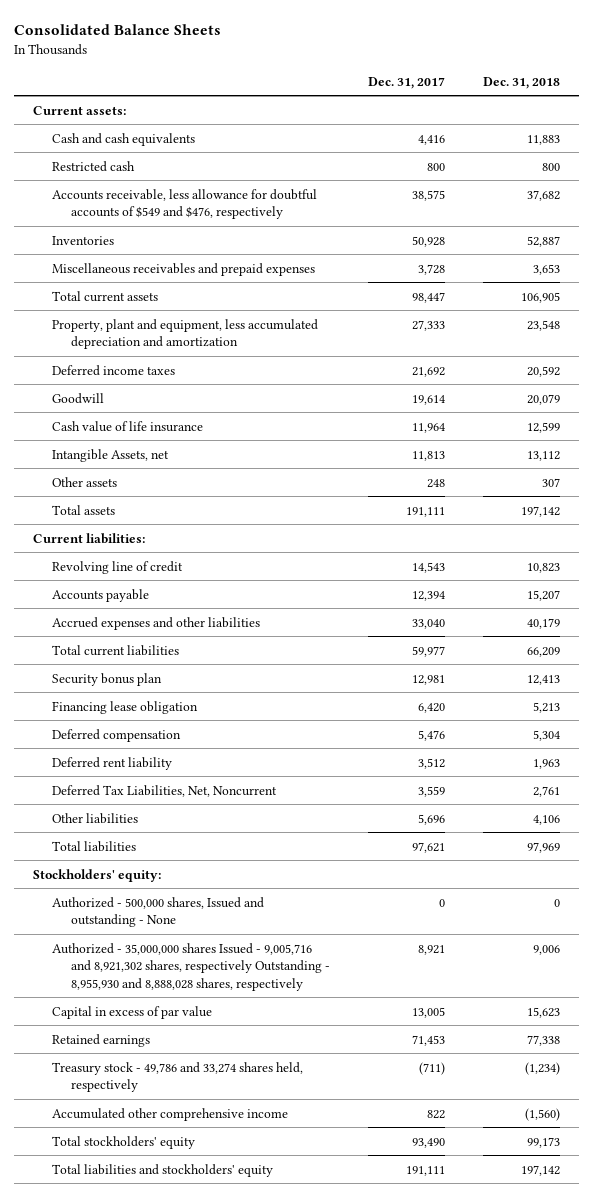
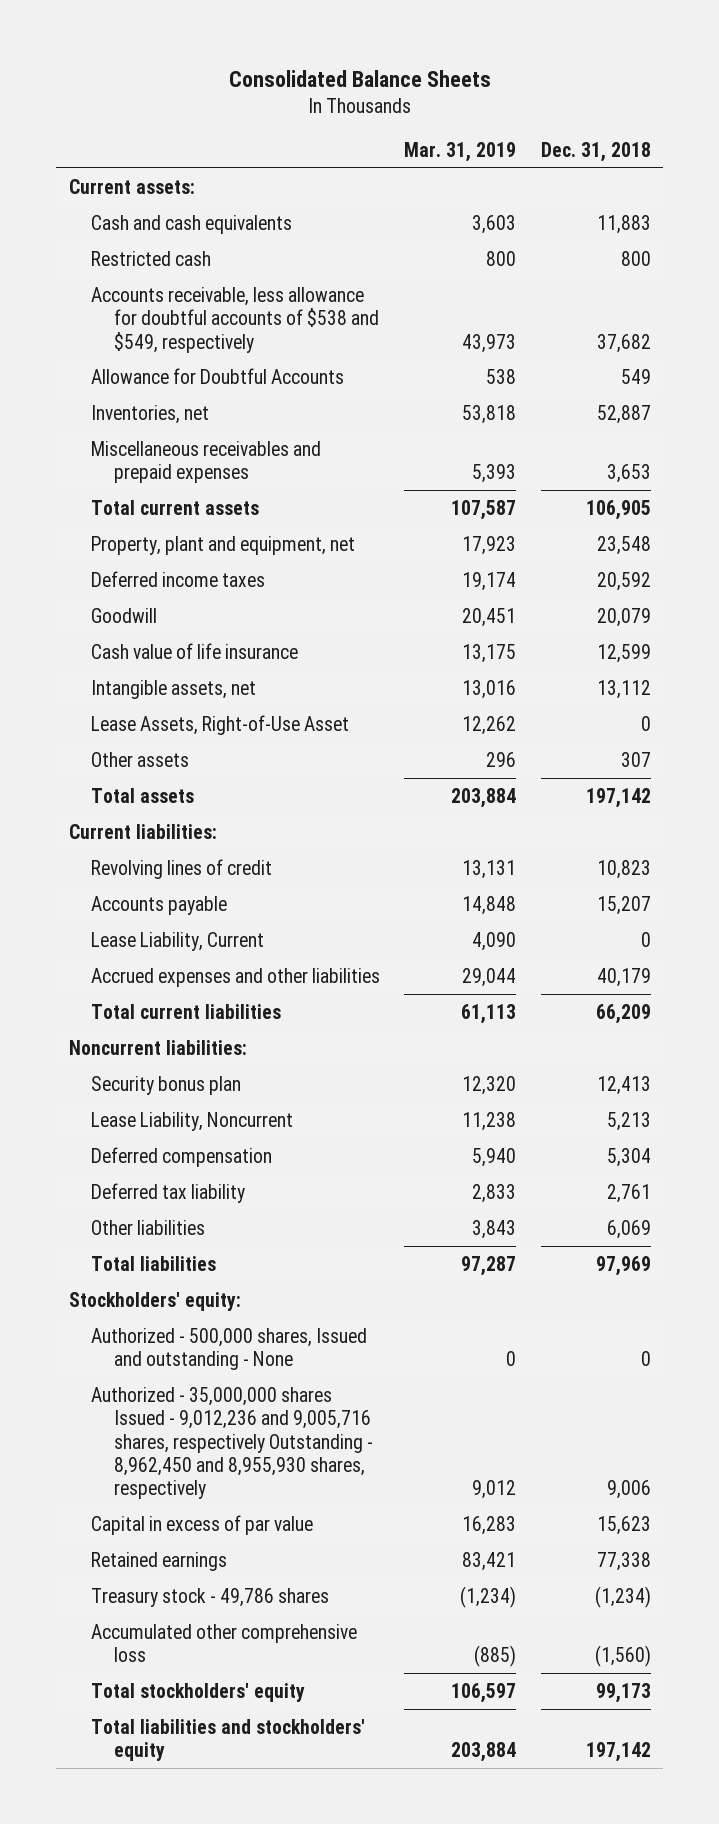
- | Dec. 31, 2017 | Dec. 31, 2018
+ | Mar. 31, 2019 | Dec. 31, 2018
- Accounts receivable, less allowance for doubtful accounts of $549 and $476, respectively | 38,575 | 37,682
- Inventories | 50,928 | 52,887
+ Accounts receivable, less allowance for doubtful accounts of $538 and $549, respectively | 43,973 | 37,682
+ Allowance for Doubtful Accounts | 538 | 549
+ Inventories, net | 53,818 | 52,887
- Property, plant and equipment, less accumulated depreciation and amortization | 27,333 | 23,548
+ Property, plant and equipment, net | 17,923 | 23,548
- Intangible Assets, net | 11,813 | 13,112
+ Intangible assets, net | 13,016 | 13,112
+ Lease Assets, Right-of-Use Asset | 12,262 | 0
- Revolving line of credit | 14,543 | 10,823
+ Revolving lines of credit | 13,131 | 10,823
+ Lease Liability, Current | 4,090 | 0
+ Noncurrent liabilities:
- Financing lease obligation | 6,420 | 5,213
+ Lease Liability, Noncurrent | 11,238 | 5,213
- Deferred rent liability | 3,512 | 1,963
- Deferred Tax Liabilities, Net, Noncurrent | 3,559 | 2,761
- Other liabilities | 5,696 | 4,106
+ Deferred tax liability | 2,833 | 2,761
+ Other liabilities | 3,843 | 6,069
- Authorized - 35,000,000 shares Issued - 9,005,716 and 8,921,302 shares, respectively Outstanding - 8,955,930 and 8,888,028 shares, respectively | 8,921 | 9,006
+ Authorized - 35,000,000 shares Issued - 9,012,236 and 9,005,716 shares, respectively Outstanding - 8,962,450 and 8,955,930 shares, respectively | 9,012 | 9,006
- Treasury stock - 49,786 and 33,274 shares held, respectively | (711) | (1,234)
- Accumulated other comprehensive income | 822 | (1,560)
+ Treasury stock - 49,786 shares | (1,234) | (1,234)
+ Accumulated other comprehensive loss | (885) | (1,560)

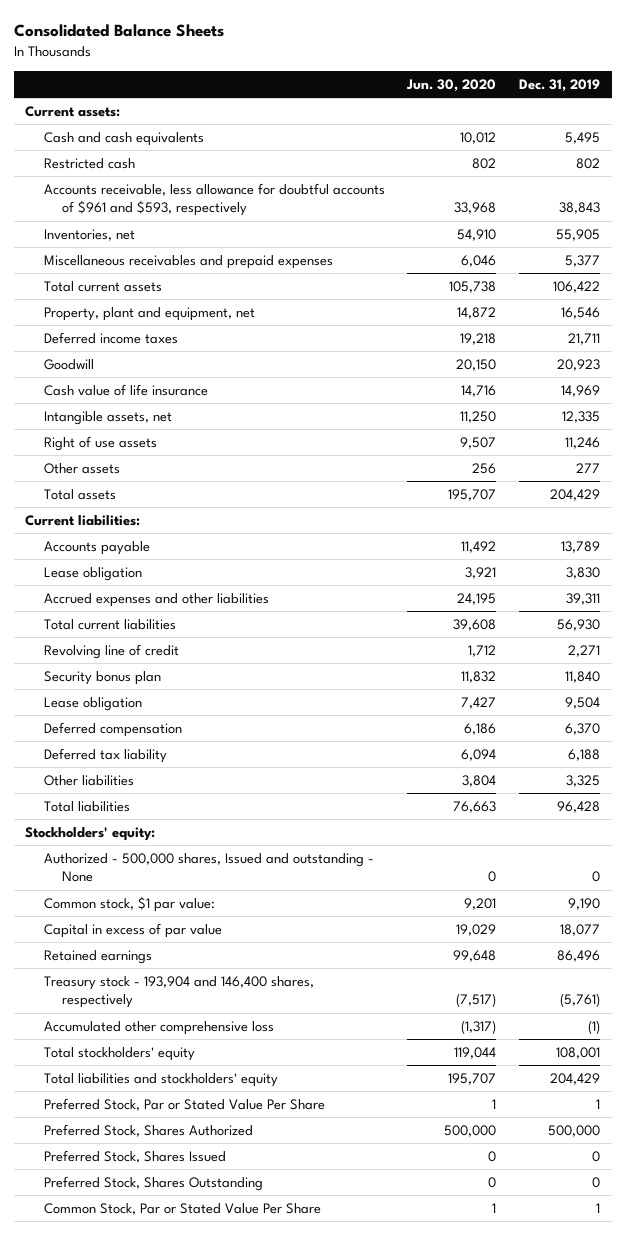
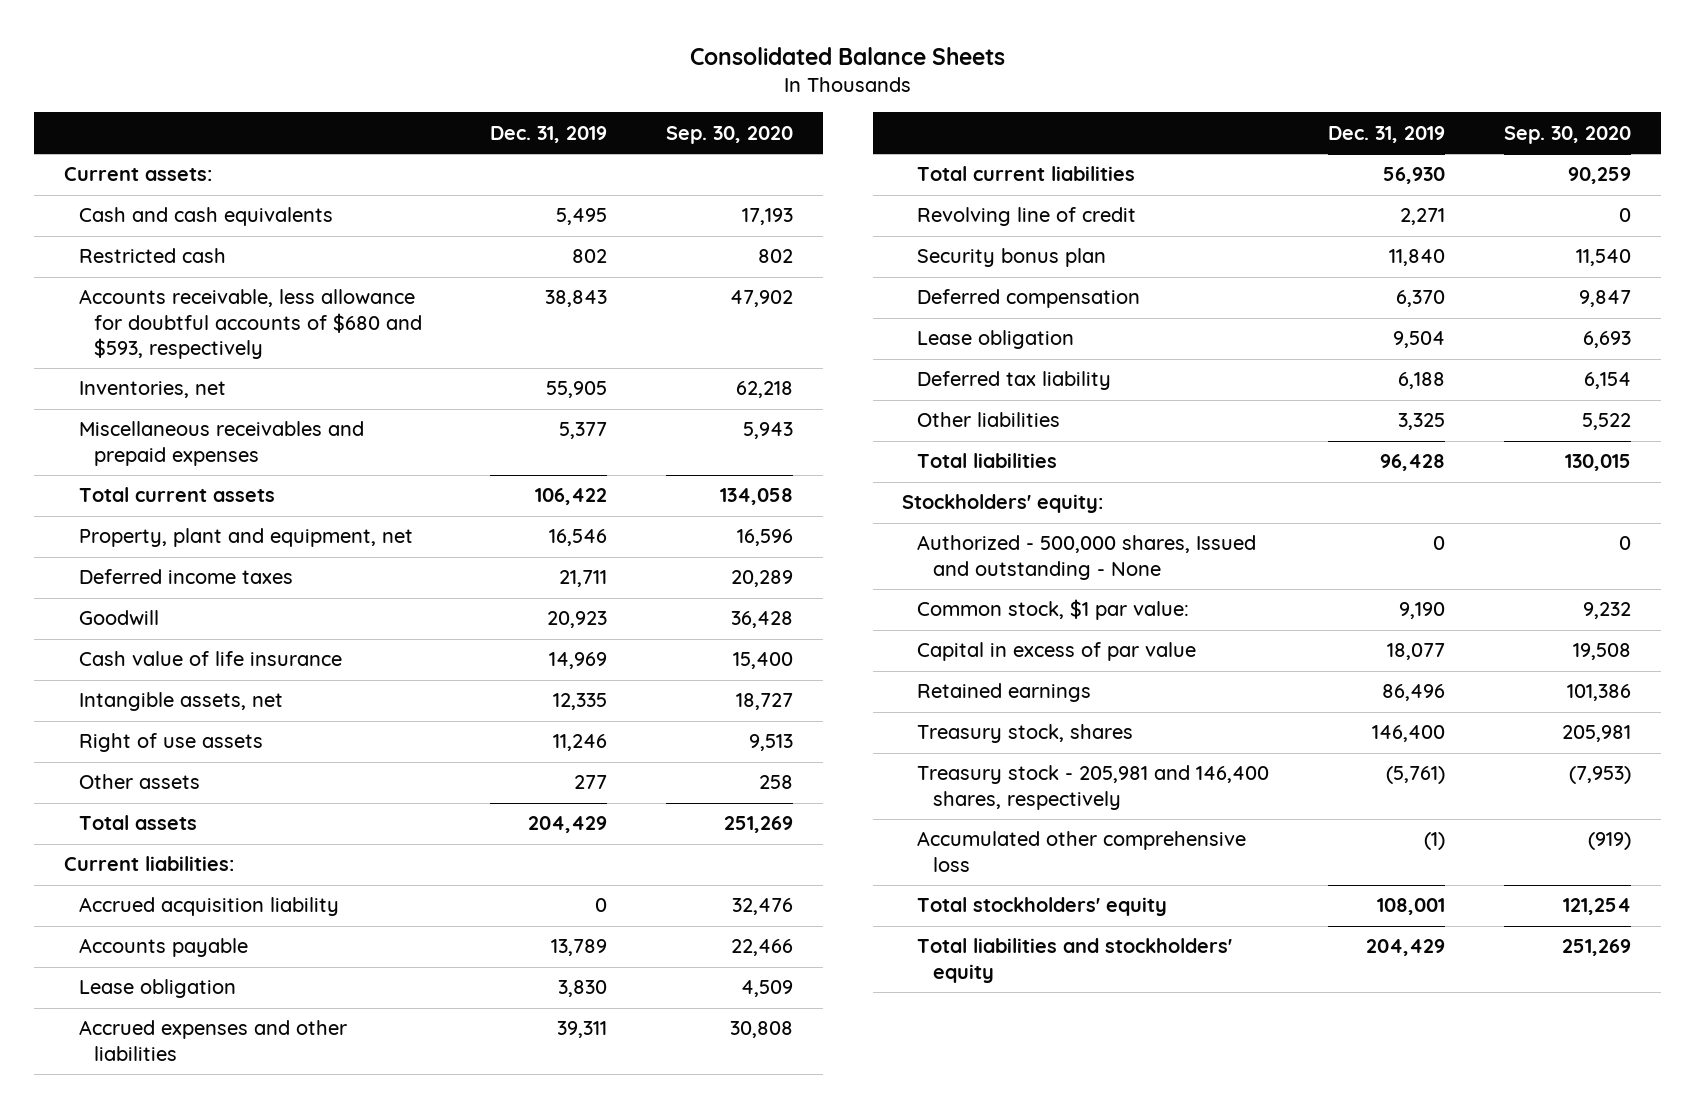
- | Jun. 30, 2020 | Dec. 31, 2019
+ | Dec. 31, 2019 | Sep. 30, 2020
- Accounts receivable, less allowance for doubtful accounts of $961 and $593, respectively | 33,968 | 38,843
+ Accounts receivable, less allowance for doubtful accounts of $680 and $593, respectively | 38,843 | 47,902
+ Accrued acquisition liability | 0 | 32,476
moved down: Lease obligation | 9,504 | 6,693
- Treasury stock - 193,904 and 146,400 shares, respectively | (7,517) | (5,761)
+ Treasury stock, shares | 146,400 | 205,981
+ Treasury stock - 205,981 and 146,400 shares, respectively | (5,761) | (7,953)
- Preferred Stock, Par or Stated Value Per Share | 1 | 1
- Preferred Stock, Shares Authorized | 500,000 | 500,000
- Preferred Stock, Shares Issued | 0 | 0
- Preferred Stock, Shares Outstanding | 0 | 0
- Common Stock, Par or Stated Value Per Share | 1 | 1

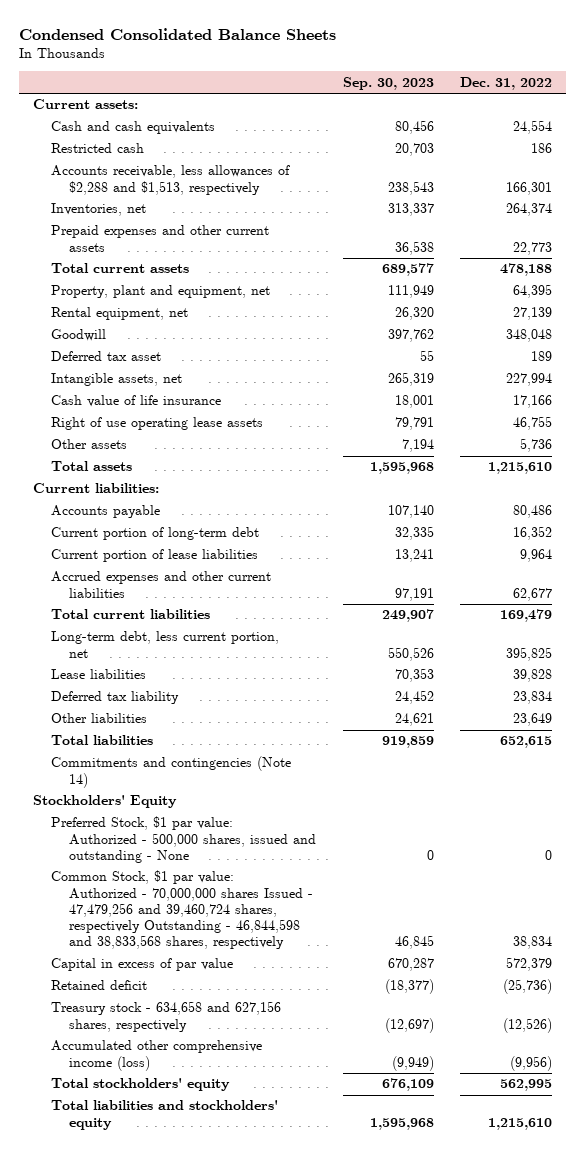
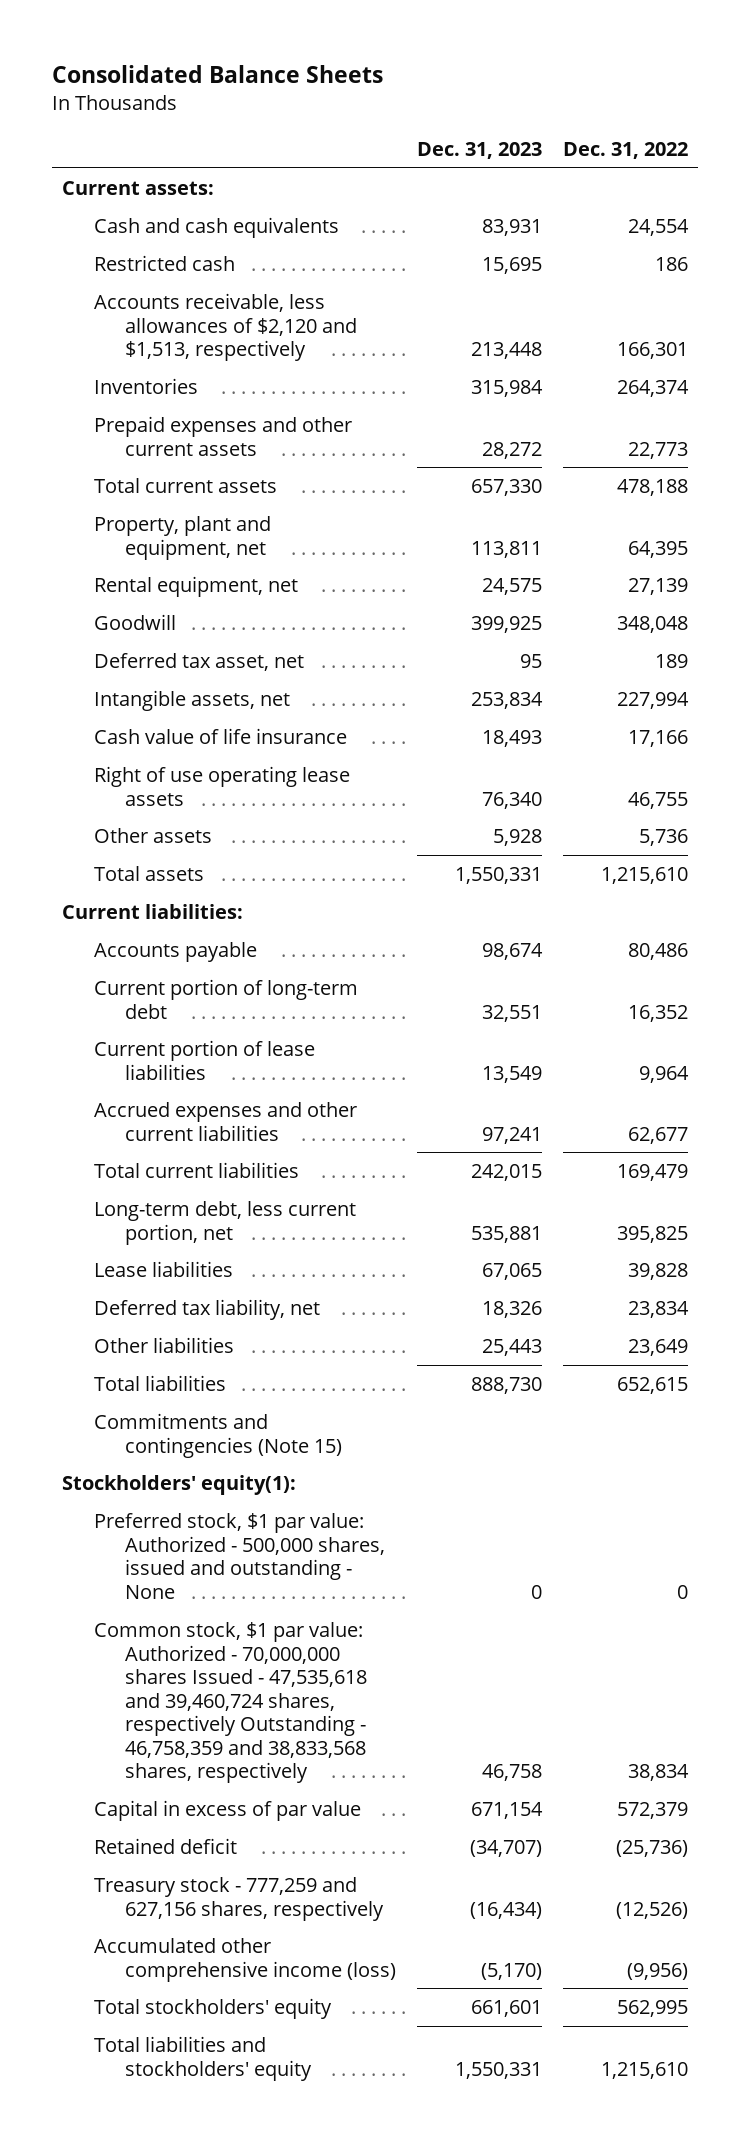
- Condensed Consolidated Balance Sheets
+ Consolidated Balance Sheets
- | Sep. 30, 2023 | Dec. 31, 2022
+ | Dec. 31, 2023 | Dec. 31, 2022
- Accounts receivable, less allowances of $2,288 and $1,513, respectively | 238,543 | 166,301
- Inventories, net | 313,337 | 264,374
+ Accounts receivable, less allowances of $2,120 and $1,513, respectively | 213,448 | 166,301
+ Inventories | 315,984 | 264,374
- Deferred tax asset | 55 | 189
+ Deferred tax asset, net | 95 | 189
- Deferred tax liability | 24,452 | 23,834
+ Deferred tax liability, net | 18,326 | 23,834
- Commitments and contingencies (Note 14)
- Stockholders' Equity
- Preferred Stock, $1 par value: Authorized - 500,000 shares, issued and outstanding - None | 0 | 0
- Common Stock, $1 par value: Authorized - 70,000,000 shares Issued - 47,479,256 and 39,460,724 shares, respectively Outstanding - 46,844,598 and 38,833,568 shares, respectively | 46,845 | 38,834
+ Commitments and contingencies (Note 15)
+ Stockholders' equity(1):
+ Preferred stock, $1 par value: Authorized - 500,000 shares, issued and outstanding - None | 0 | 0
+ Common stock, $1 par value: Authorized - 70,000,000 shares Issued - 47,535,618 and 39,460,724 shares, respectively Outstanding - 46,758,359 and 38,833,568 shares, respectively | 46,758 | 38,834
- Treasury stock - 634,658 and 627,156 shares, respectively | (12,697) | (12,526)
+ Treasury stock - 777,259 and 627,156 shares, respectively | (16,434) | (12,526)

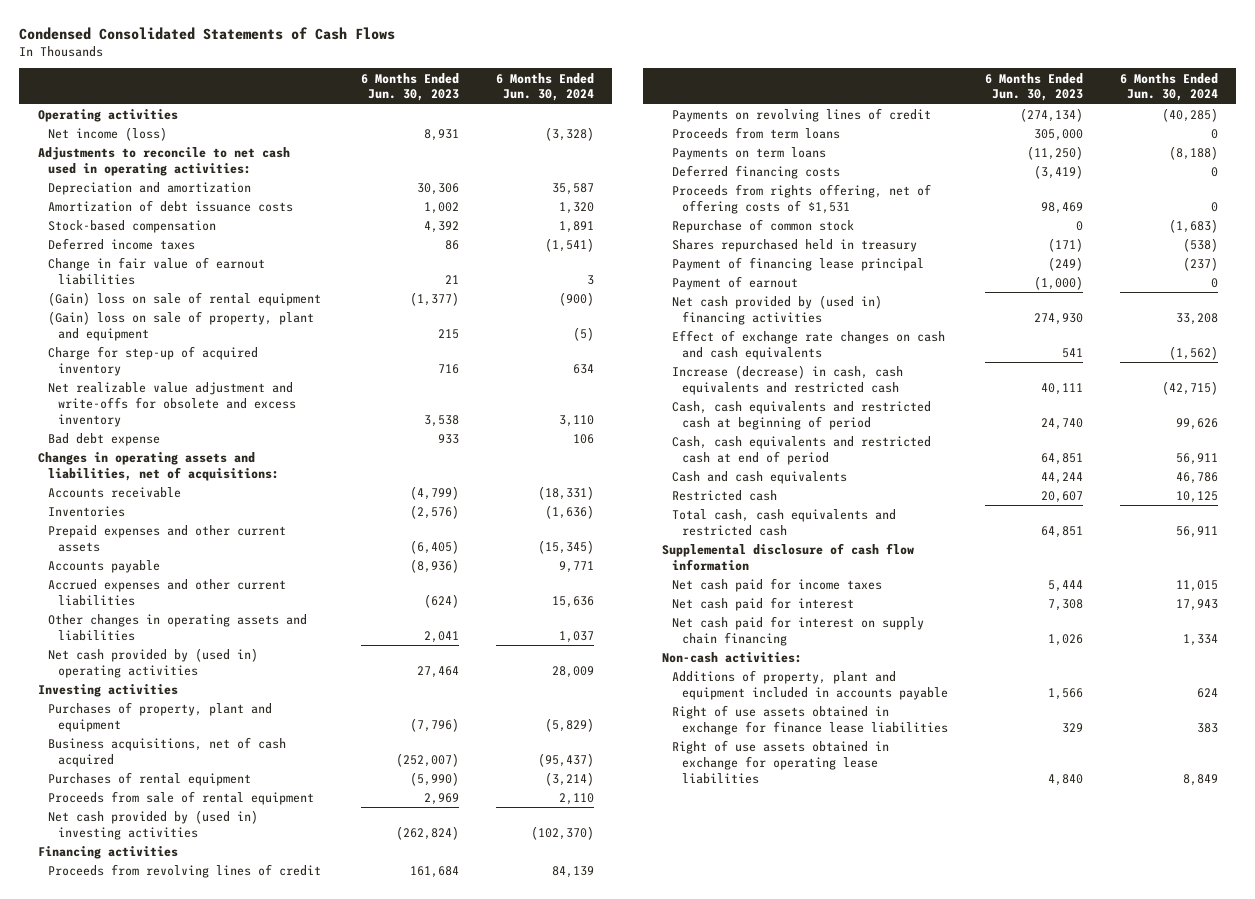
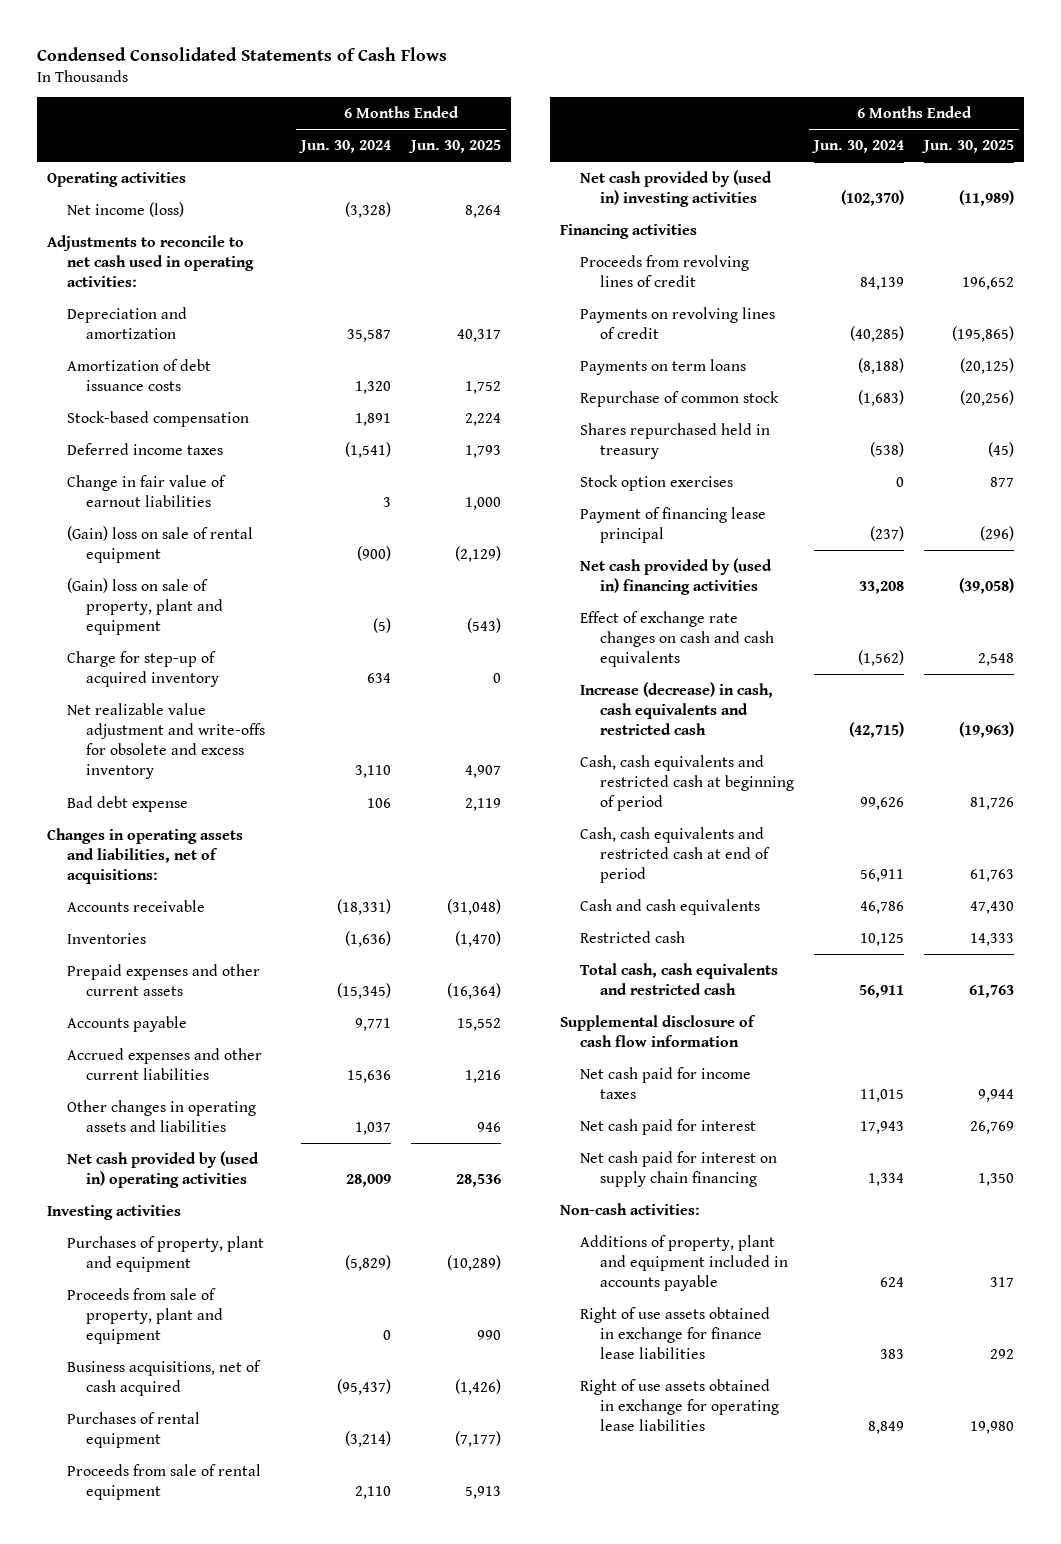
- | 6 Months Ended Jun. 30, 2023 | 6 Months Ended Jun. 30, 2024
+ | 6 Months Ended Jun. 30, 2024 | 6 Months Ended Jun. 30, 2025
+ Proceeds from sale of property, plant and equipment | 0 | 990
- Proceeds from term loans | 305,000 | 0
- Deferred financing costs | (3,419) | 0
- Proceeds from rights offering, net of offering costs of $1,531 | 98,469 | 0
+ Stock option exercises | 0 | 877
- Payment of earnout | (1,000) | 0

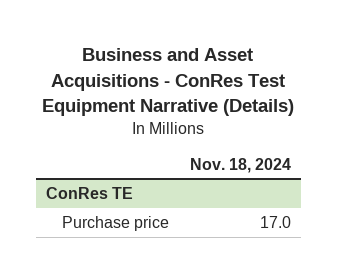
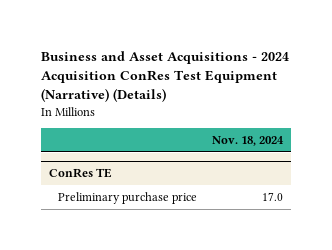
- Business and Asset Acquisitions - ConRes Test Equipment Narrative (Details)
+ Business and Asset Acquisitions - 2024 Acquisition ConRes Test Equipment (Narrative) (Details)
@ ConRes TE
- Purchase price | 17.0
+ Preliminary purchase price | 17.0

